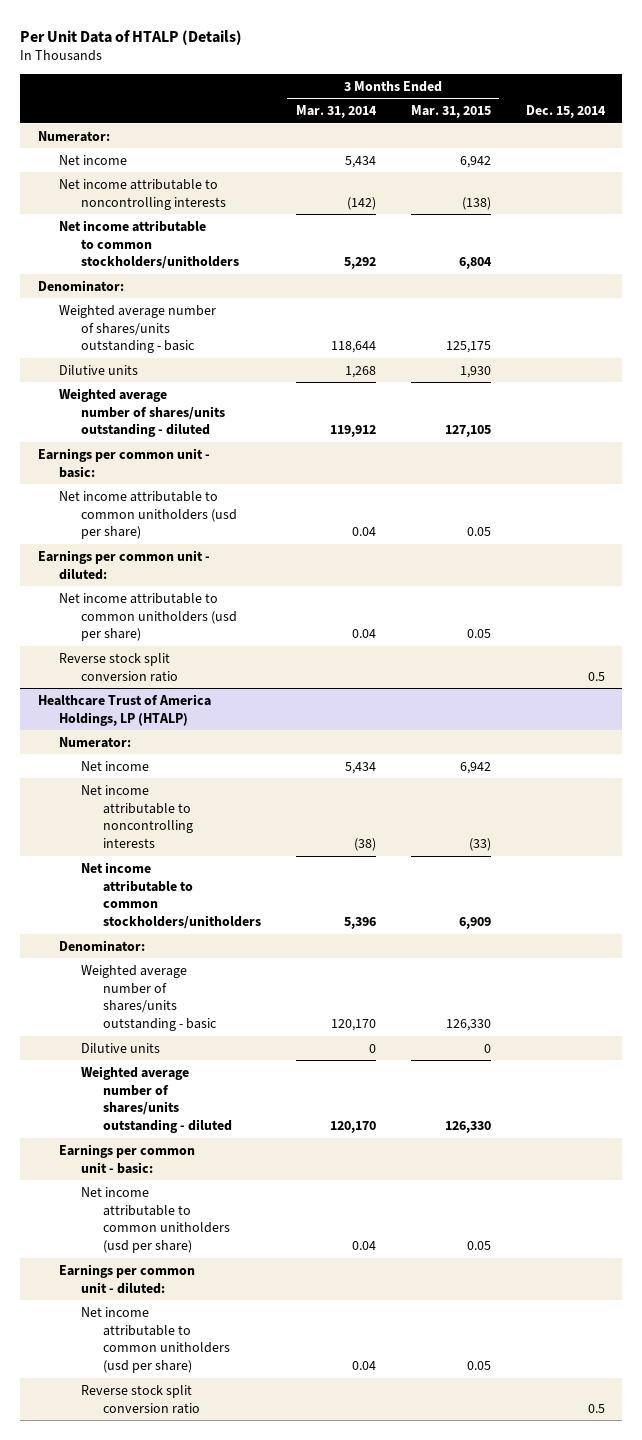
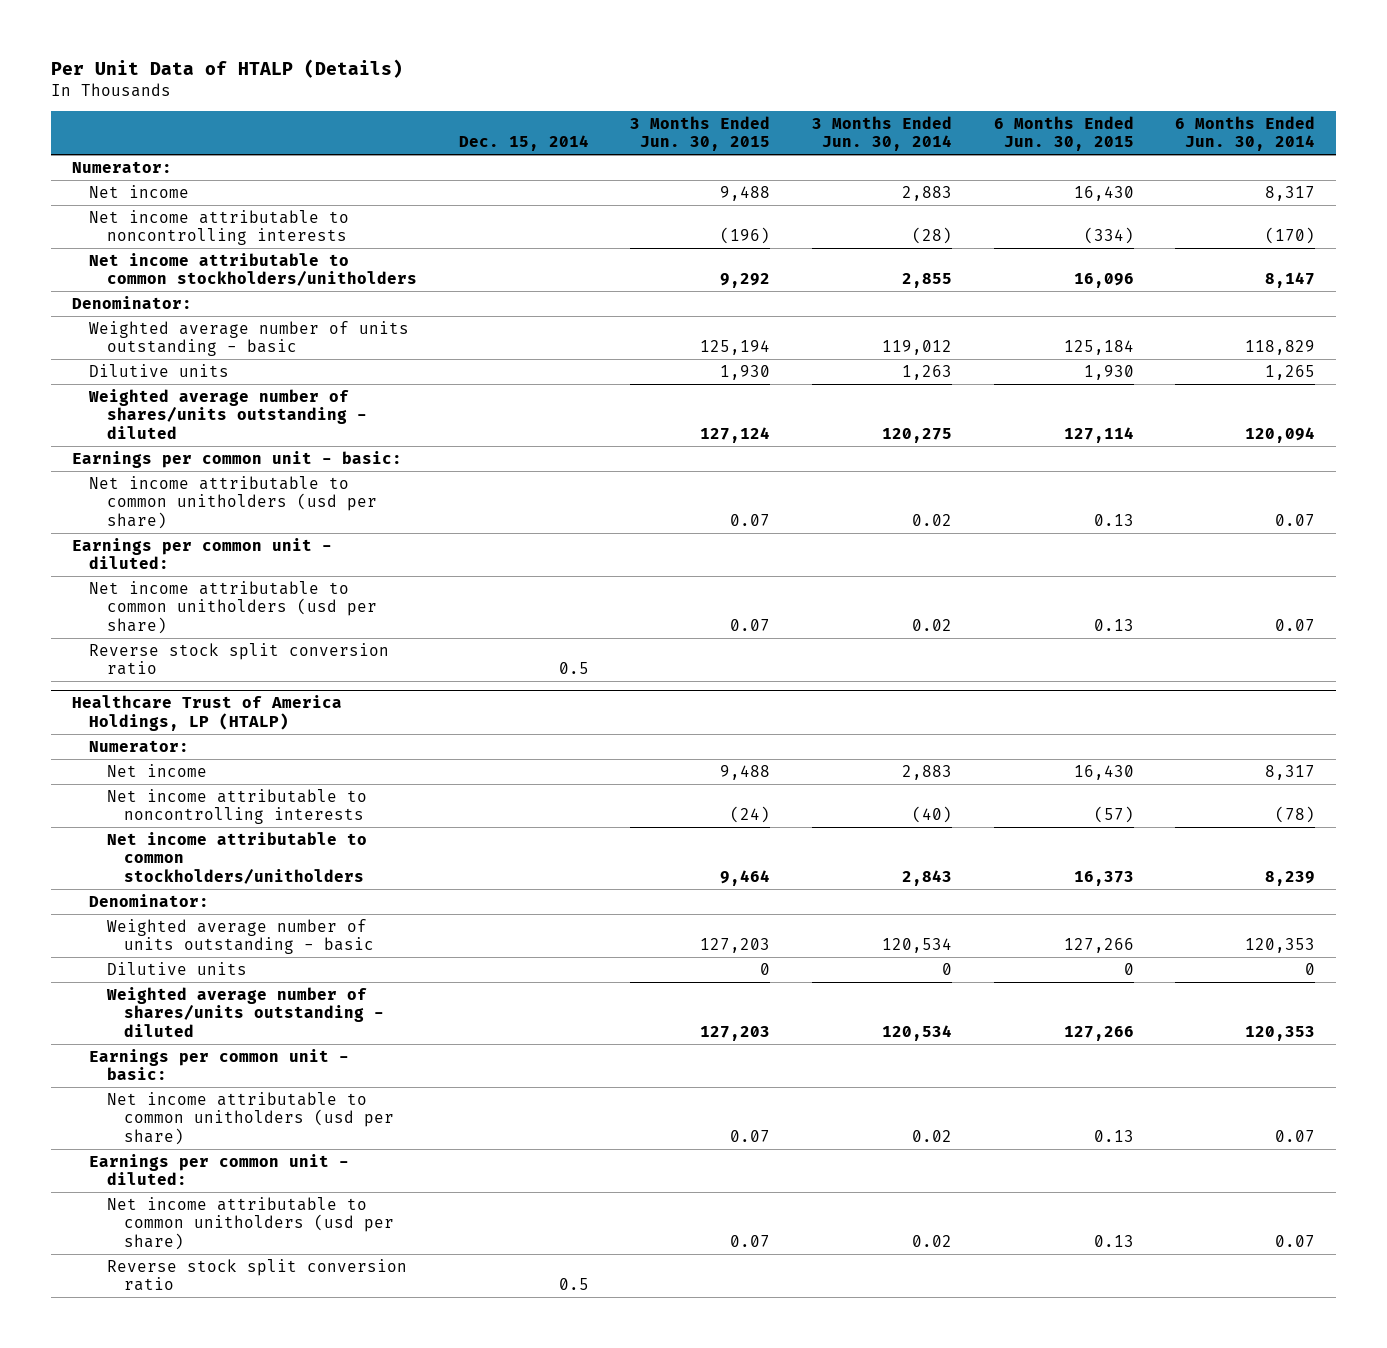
- | 3 Months Ended Mar. 31, 2014 | 3 Months Ended Mar. 31, 2015 | Dec. 15, 2014
+ | Dec. 15, 2014 | 3 Months Ended Jun. 30, 2015 | 3 Months Ended Jun. 30, 2014 | 6 Months Ended Jun. 30, 2015 | 6 Months Ended Jun. 30, 2014
- Weighted average number of shares/units outstanding - basic | 118,644 | 125,175 |
+ Weighted average number of units outstanding - basic | | 125,194 | 119,012 | 125,184 | 118,829
@ Healthcare Trust of America Holdings, LP (HTALP)
- Weighted average number of shares/units outstanding - basic | 120,170 | 126,330 |
+ Weighted average number of units outstanding - basic | | 127,203 | 120,534 | 127,266 | 120,353

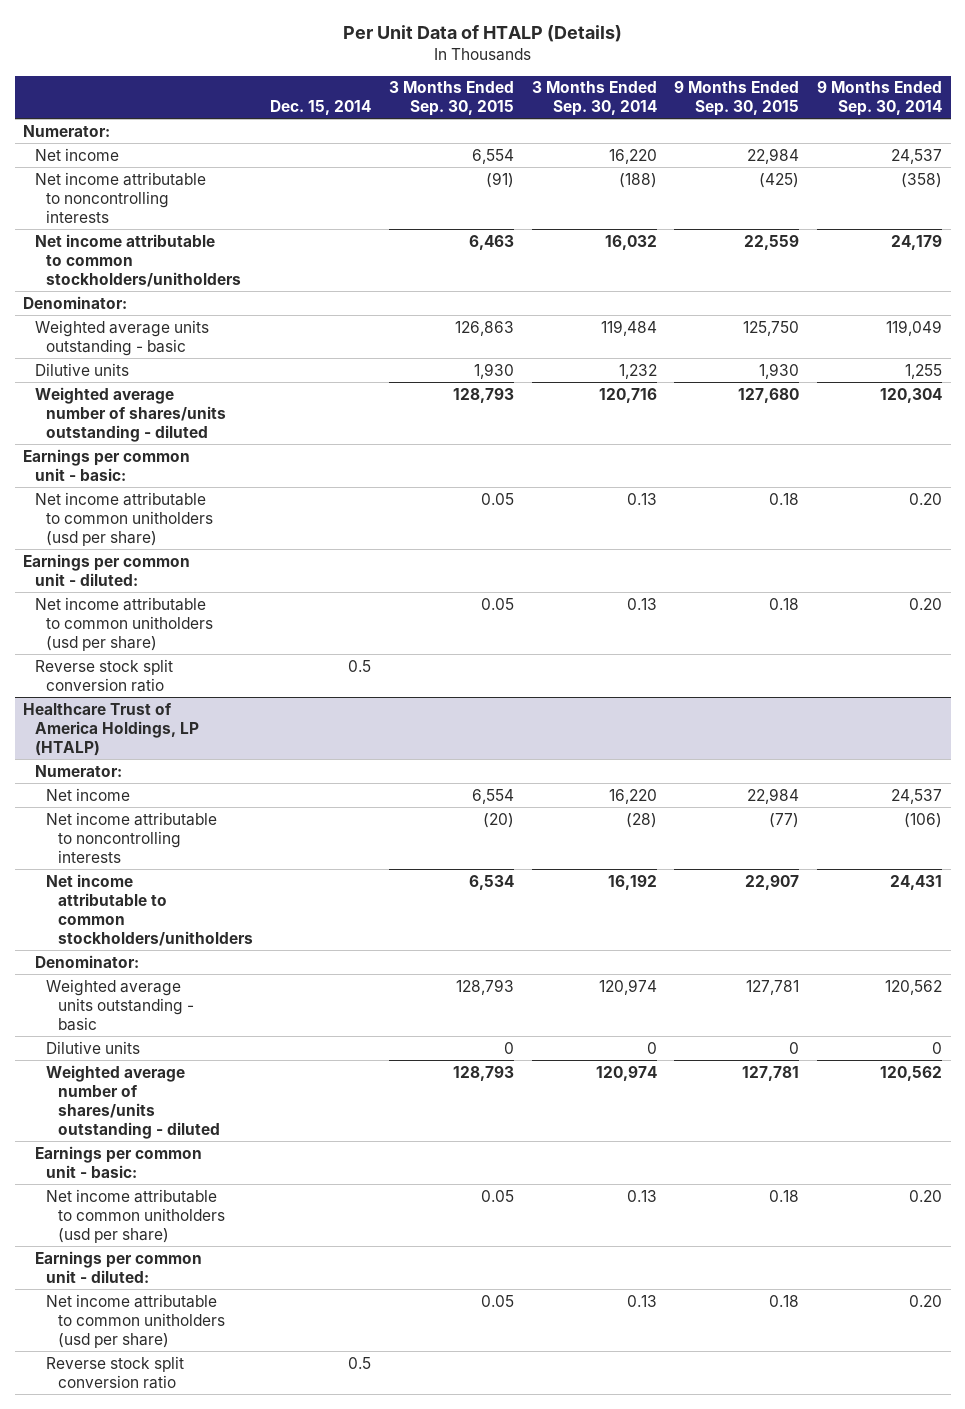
- | Dec. 15, 2014 | 3 Months Ended Jun. 30, 2015 | 3 Months Ended Jun. 30, 2014 | 6 Months Ended Jun. 30, 2015 | 6 Months Ended Jun. 30, 2014
+ | Dec. 15, 2014 | 3 Months Ended Sep. 30, 2015 | 3 Months Ended Sep. 30, 2014 | 9 Months Ended Sep. 30, 2015 | 9 Months Ended Sep. 30, 2014
- Weighted average number of units outstanding - basic | | 125,194 | 119,012 | 125,184 | 118,829
+ Weighted average units outstanding - basic | | 126,863 | 119,484 | 125,750 | 119,049
@ Healthcare Trust of America Holdings, LP (HTALP)
- Weighted average number of units outstanding - basic | | 127,203 | 120,534 | 127,266 | 120,353
+ Weighted average units outstanding - basic | | 128,793 | 120,974 | 127,781 | 120,562

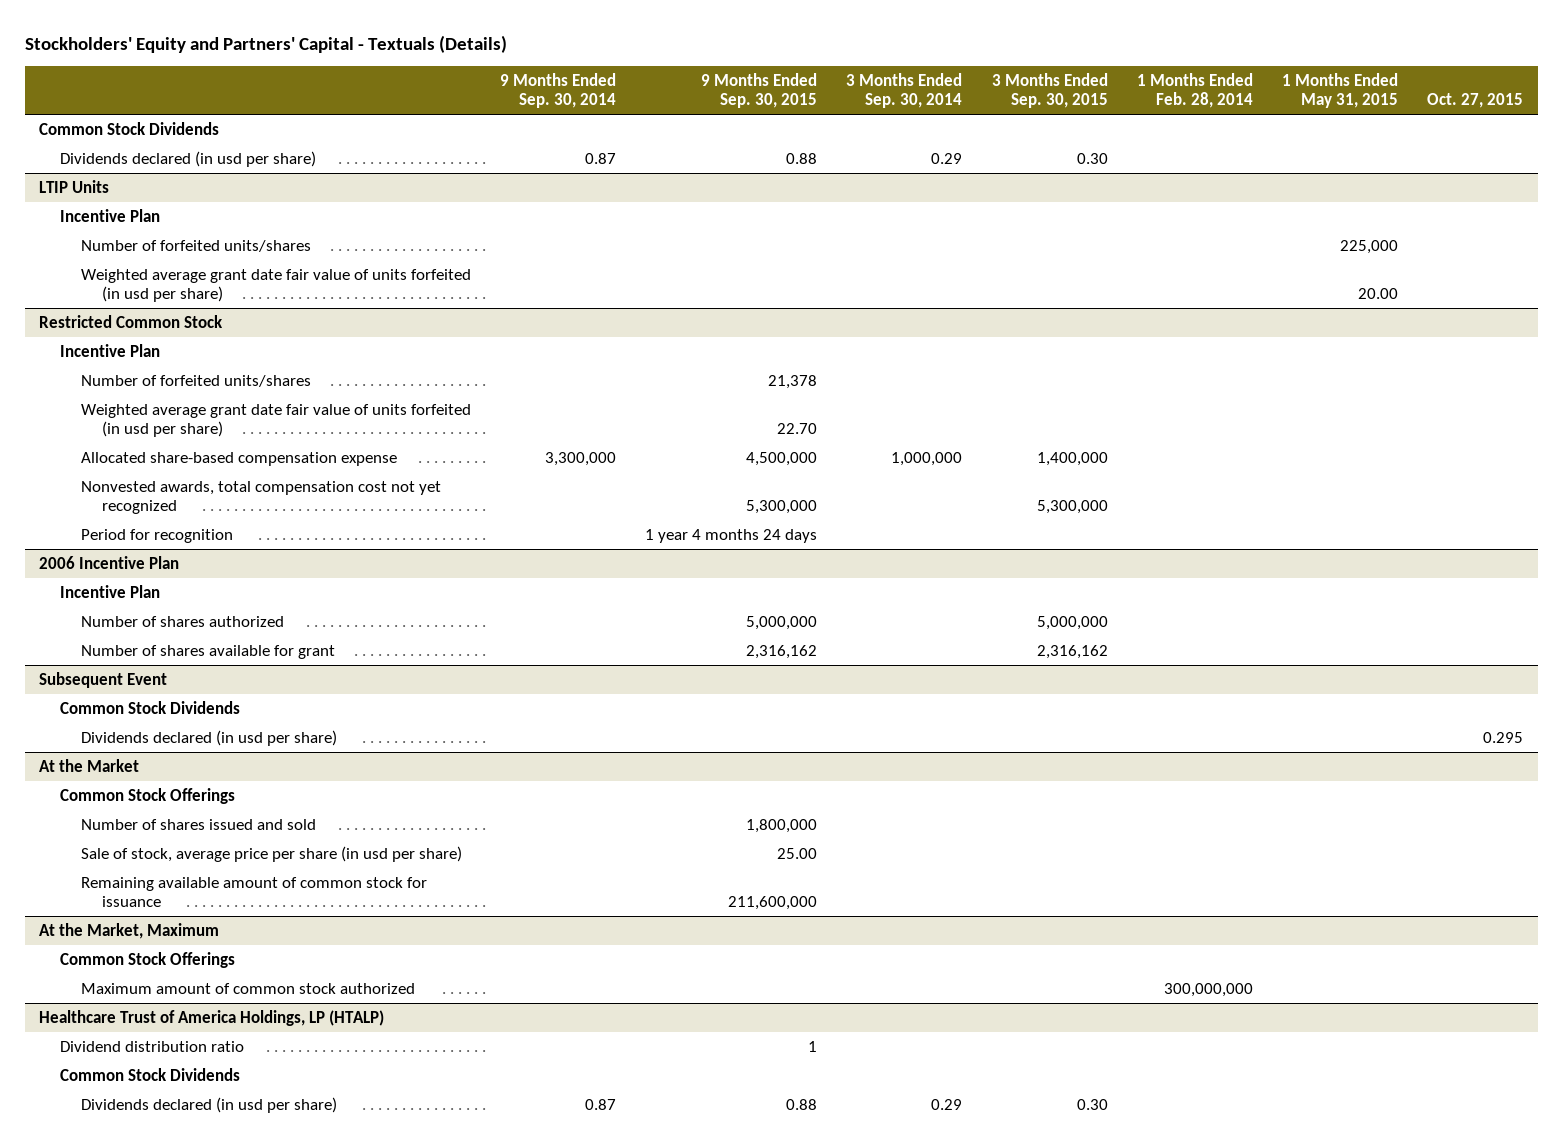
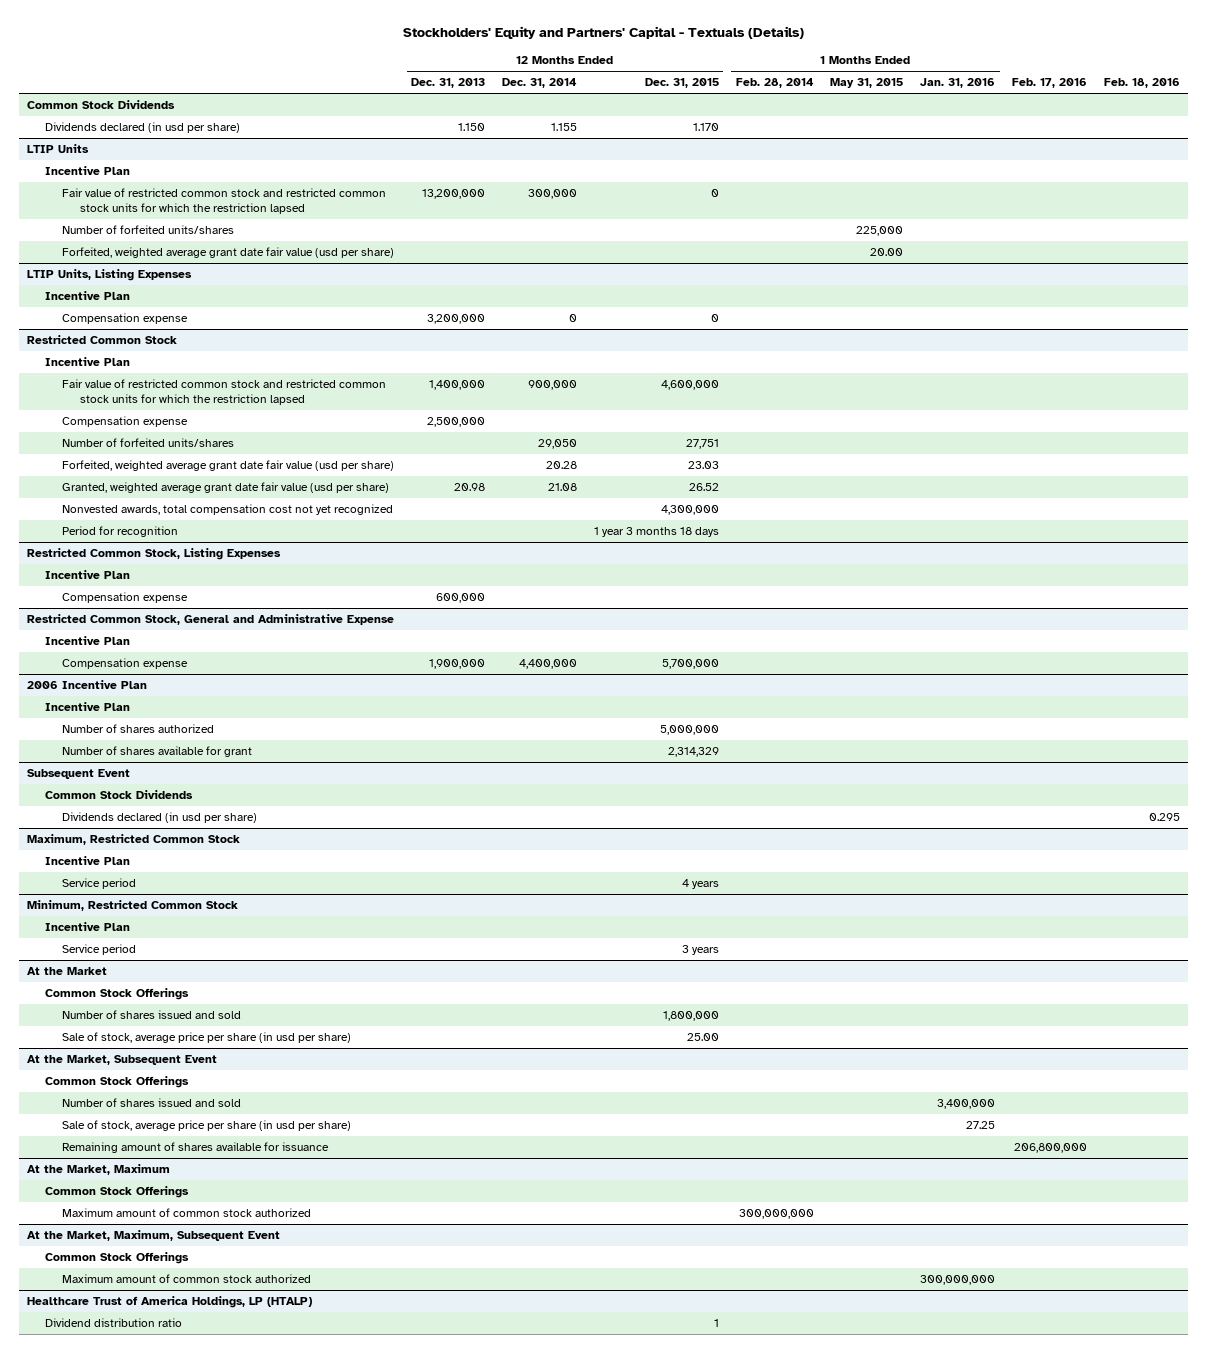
- | 9 Months Ended Sep. 30, 2014 | 9 Months Ended Sep. 30, 2015 | 3 Months Ended Sep. 30, 2014 | 3 Months Ended Sep. 30, 2015 | 1 Months Ended Feb. 28, 2014 | 1 Months Ended May 31, 2015 | Oct. 27, 2015
+ | 12 Months Ended Dec. 31, 2013 | 12 Months Ended Dec. 31, 2014 | 12 Months Ended Dec. 31, 2015 | 1 Months Ended Feb. 28, 2014 | 1 Months Ended May 31, 2015 | 1 Months Ended Jan. 31, 2016 | Feb. 17, 2016 | Feb. 18, 2016
@ LTIP Units
+ Fair value of restricted common stock and restricted common stock units for which the restriction lapsed | 13,200,000 | 300,000 | 0 | | | | |
- Weighted average grant date fair value of units forfeited (in usd per share) | | | | | | 20.00 |
+ Forfeited, weighted average grant date fair value (usd per share) | | | | | 20.00 | | |
+ LTIP Units, Listing Expenses
+ Incentive Plan
+ Compensation expense | 3,200,000 | 0 | 0 | | | | |
@ Restricted Common Stock
+ Fair value of restricted common stock and restricted common stock units for which the restriction lapsed | 1,400,000 | 900,000 | 4,600,000 | | | | |
+ Compensation expense | 2,500,000 | | | | | | |
- Weighted average grant date fair value of units forfeited (in usd per share) | | 22.70 | | | | |
- Allocated share-based compensation expense | 3,300,000 | 4,500,000 | 1,000,000 | 1,400,000 | | |
+ Forfeited, weighted average grant date fair value (usd per share) | | 20.28 | 23.03 | | | | |
+ Granted, weighted average grant date fair value (usd per share) | 20.98 | 21.08 | 26.52 | | | | |
+ Restricted Common Stock, Listing Expenses
+ Incentive Plan
+ Compensation expense | 600,000 | | | | | | |
+ Restricted Common Stock, General and Administrative Expense
+ Incentive Plan
+ Compensation expense | 1,900,000 | 4,400,000 | 5,700,000 | | | | |
+ Maximum, Restricted Common Stock
+ Incentive Plan
+ Service period | | | 4 years | | | | |
+ Minimum, Restricted Common Stock
+ Incentive Plan
+ Service period | | | 3 years | | | | |
@ At the Market
- Remaining available amount of common stock for issuance | | 211,600,000 | | | | |
+ At the Market, Subsequent Event
+ Common Stock Offerings
+ Number of shares issued and sold | | | | | | 3,400,000 | |
+ Sale of stock, average price per share (in usd per share) | | | | | | 27.25 | |
+ Remaining amount of shares available for issuance | | | | | | | 206,800,000 |
+ At the Market, Maximum, Subsequent Event
+ Common Stock Offerings
+ Maximum amount of common stock authorized | | | | | | 300,000,000 | |
@ Healthcare Trust of America Holdings, LP (HTALP)
- Common Stock Dividends
- Dividends declared (in usd per share) | 0.87 | 0.88 | 0.29 | 0.30 | | |

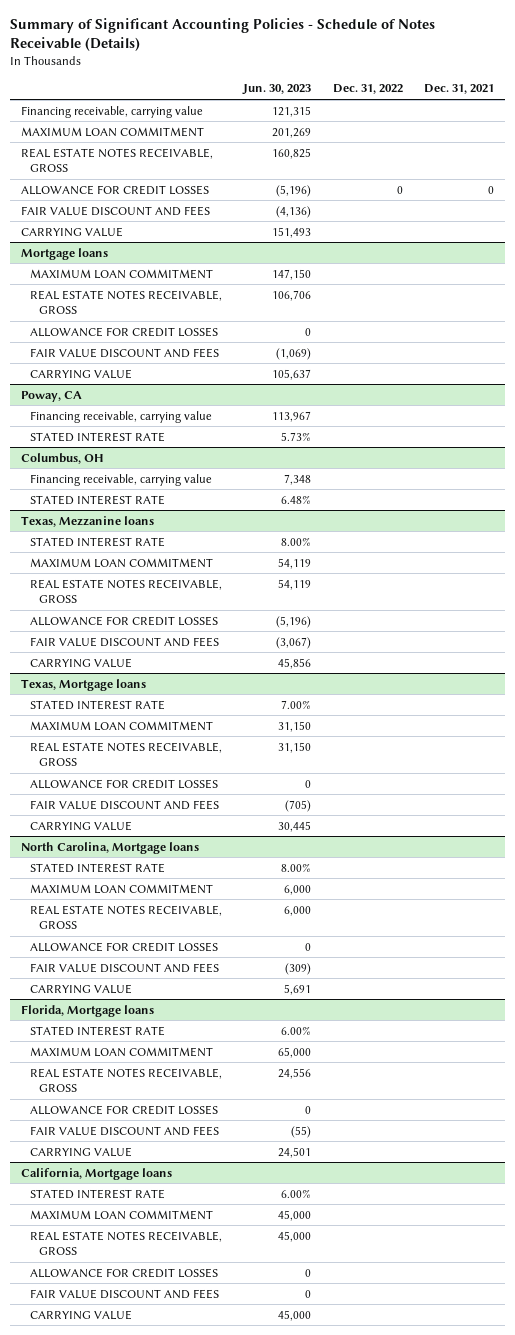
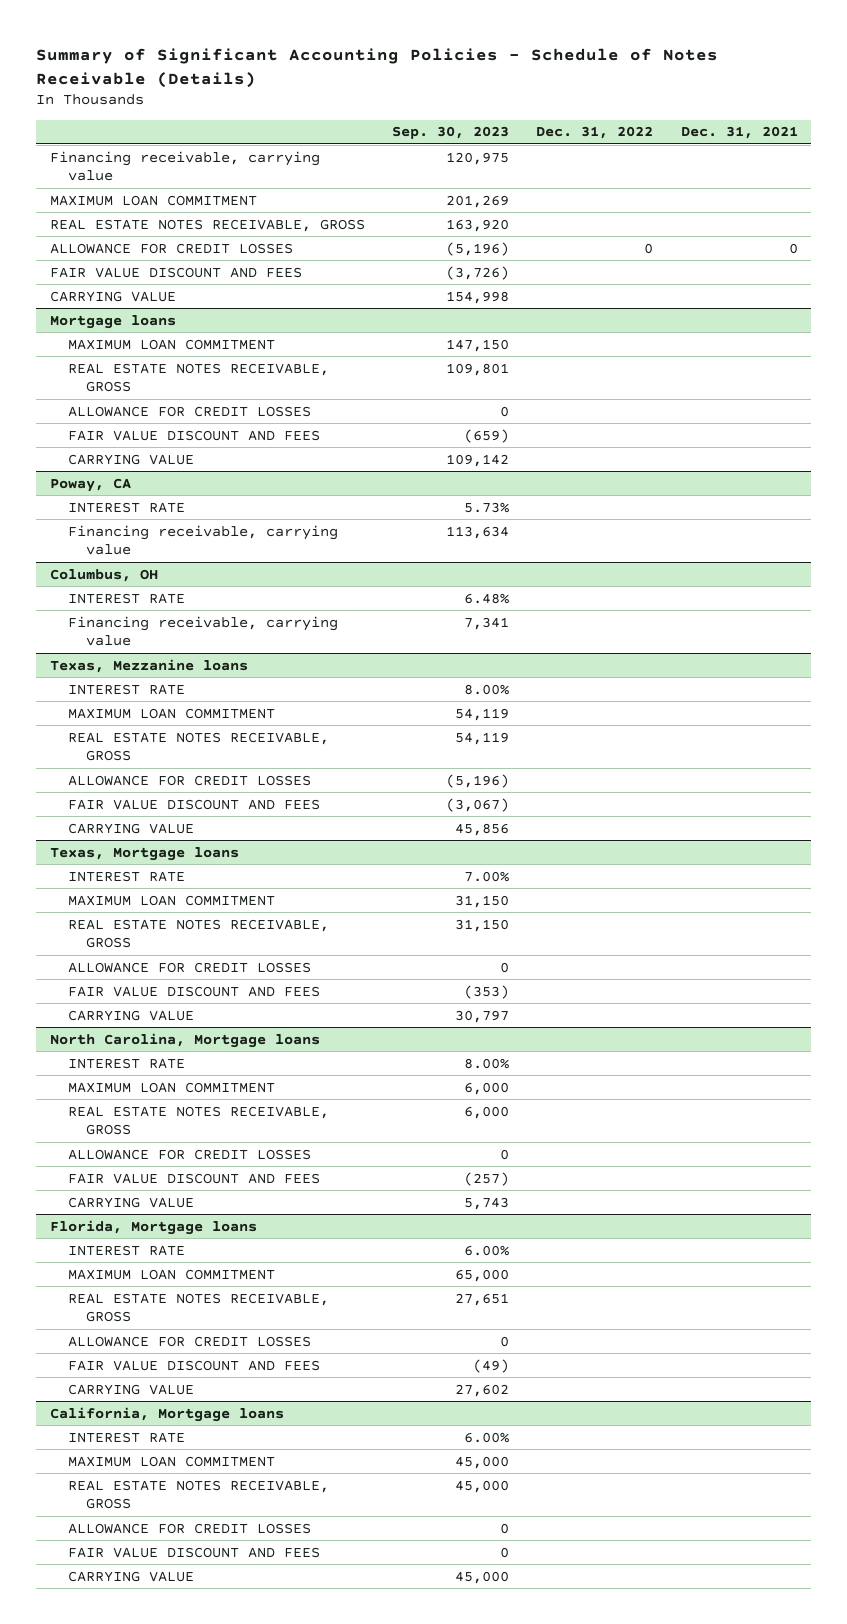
- | Jun. 30, 2023 | Dec. 31, 2022 | Dec. 31, 2021
+ | Sep. 30, 2023 | Dec. 31, 2022 | Dec. 31, 2021
@ Poway, CA
+ INTEREST RATE | 5.73% | |
- STATED INTEREST RATE | 5.73% | |
@ Columbus, OH
+ INTEREST RATE | 6.48% | |
- STATED INTEREST RATE | 6.48% | |
@ Texas, Mezzanine loans
- STATED INTEREST RATE | 8.00% | |
+ INTEREST RATE | 8.00% | |
@ Texas, Mortgage loans
- STATED INTEREST RATE | 7.00% | |
+ INTEREST RATE | 7.00% | |
@ North Carolina, Mortgage loans
- STATED INTEREST RATE | 8.00% | |
+ INTEREST RATE | 8.00% | |
@ Florida, Mortgage loans
- STATED INTEREST RATE | 6.00% | |
+ INTEREST RATE | 6.00% | |
@ California, Mortgage loans
- STATED INTEREST RATE | 6.00% | |
+ INTEREST RATE | 6.00% | |

